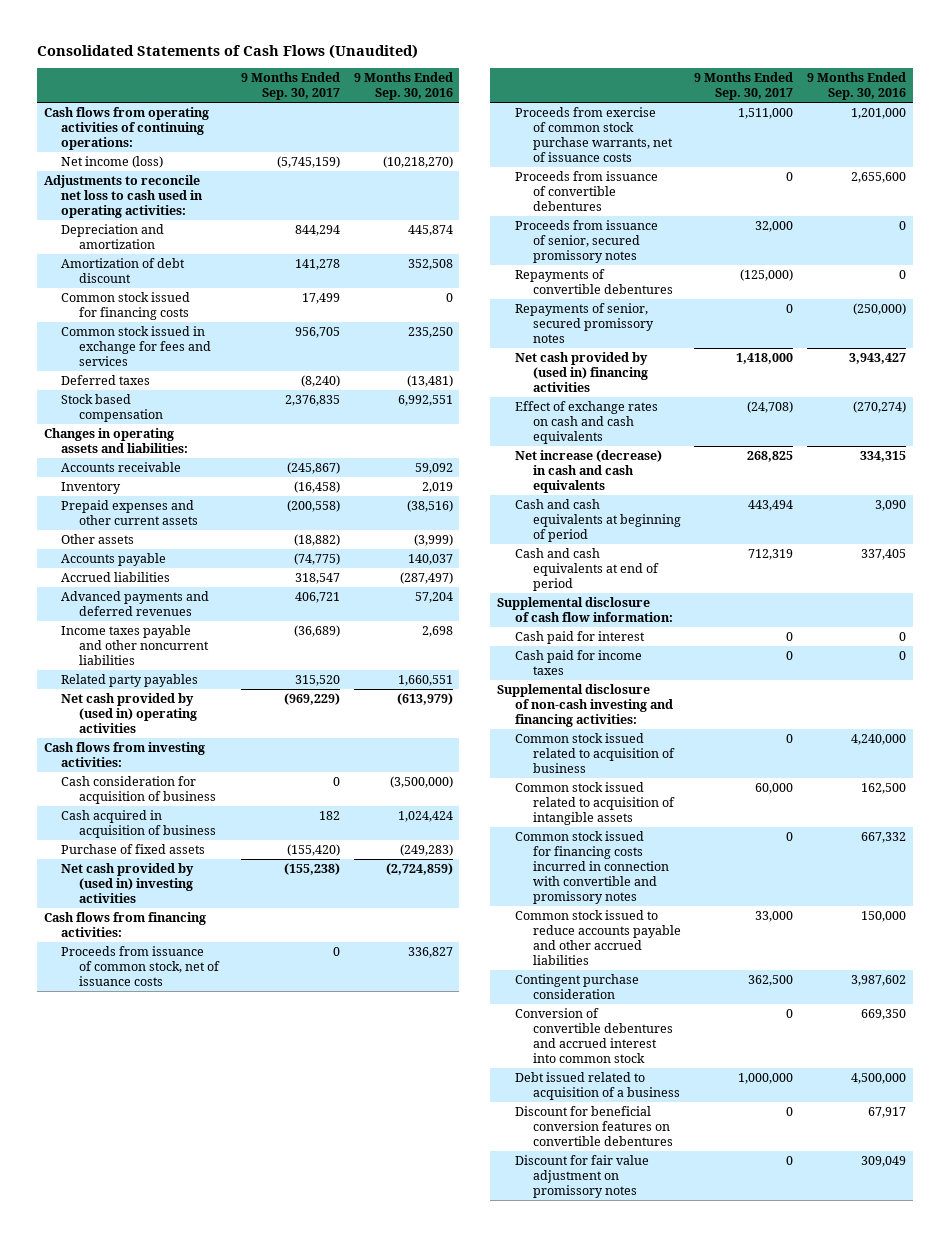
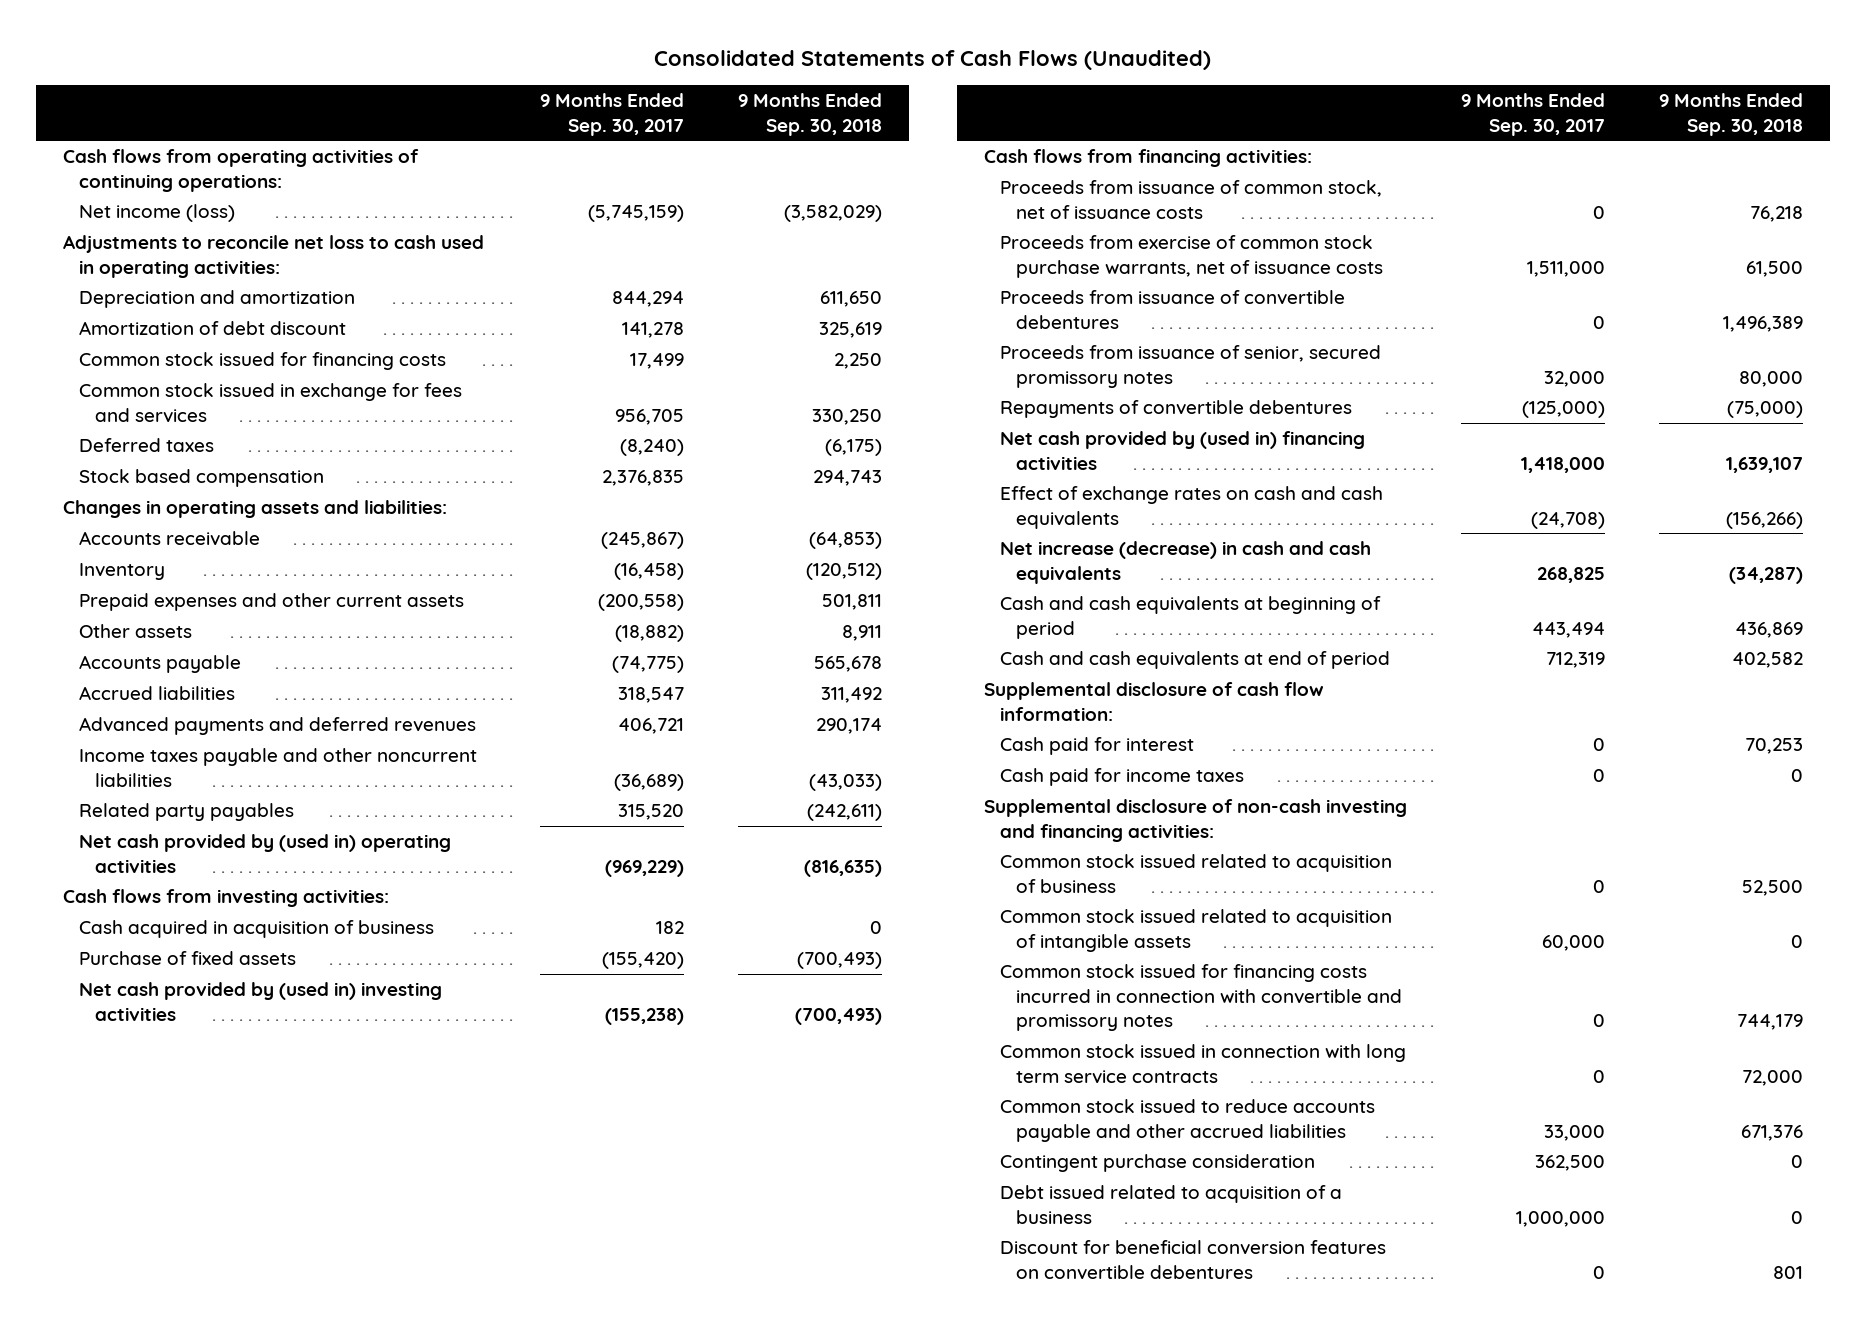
- | 9 Months Ended Sep. 30, 2017 | 9 Months Ended Sep. 30, 2016
+ | 9 Months Ended Sep. 30, 2017 | 9 Months Ended Sep. 30, 2018
- Cash consideration for acquisition of business | 0 | (3,500,000)
- Repayments of senior, secured promissory notes | 0 | (250,000)
+ Common stock issued in connection with long term service contracts | 0 | 72,000
- Conversion of convertible debentures and accrued interest into common stock | 0 | 669,350
- Discount for fair value adjustment on promissory notes | 0 | 309,049

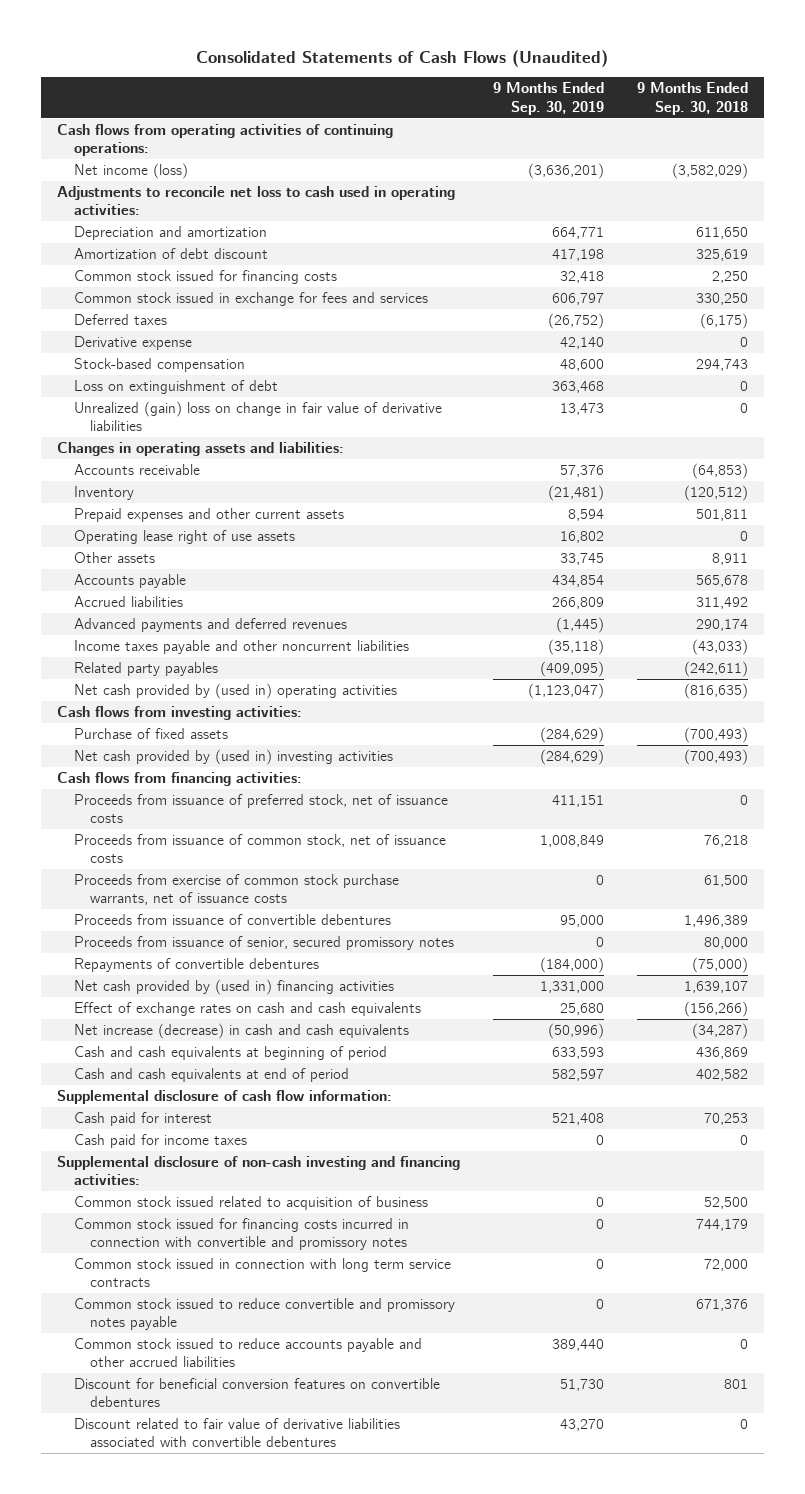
- | 9 Months Ended Sep. 30, 2017 | 9 Months Ended Sep. 30, 2018
+ | 9 Months Ended Sep. 30, 2019 | 9 Months Ended Sep. 30, 2018
- Stock based compensation | 2,376,835 | 294,743
+ Derivative expense | 42,140 | 0
+ Stock-based compensation | 48,600 | 294,743
+ Loss on extinguishment of debt | 363,468 | 0
+ Unrealized (gain) loss on change in fair value of derivative liabilities | 13,473 | 0
+ Operating lease right of use assets | 16,802 | 0
- Cash acquired in acquisition of business | 182 | 0
+ Proceeds from issuance of preferred stock, net of issuance costs | 411,151 | 0
- Common stock issued related to acquisition of intangible assets | 60,000 | 0
- Common stock issued to reduce accounts payable and other accrued liabilities | 33,000 | 671,376
- Contingent purchase consideration | 362,500 | 0
- Debt issued related to acquisition of a business | 1,000,000 | 0
+ Common stock issued to reduce convertible and promissory notes payable | 0 | 671,376
+ Common stock issued to reduce accounts payable and other accrued liabilities | 389,440 | 0
+ Discount related to fair value of derivative liabilities associated with convertible debentures | 43,270 | 0

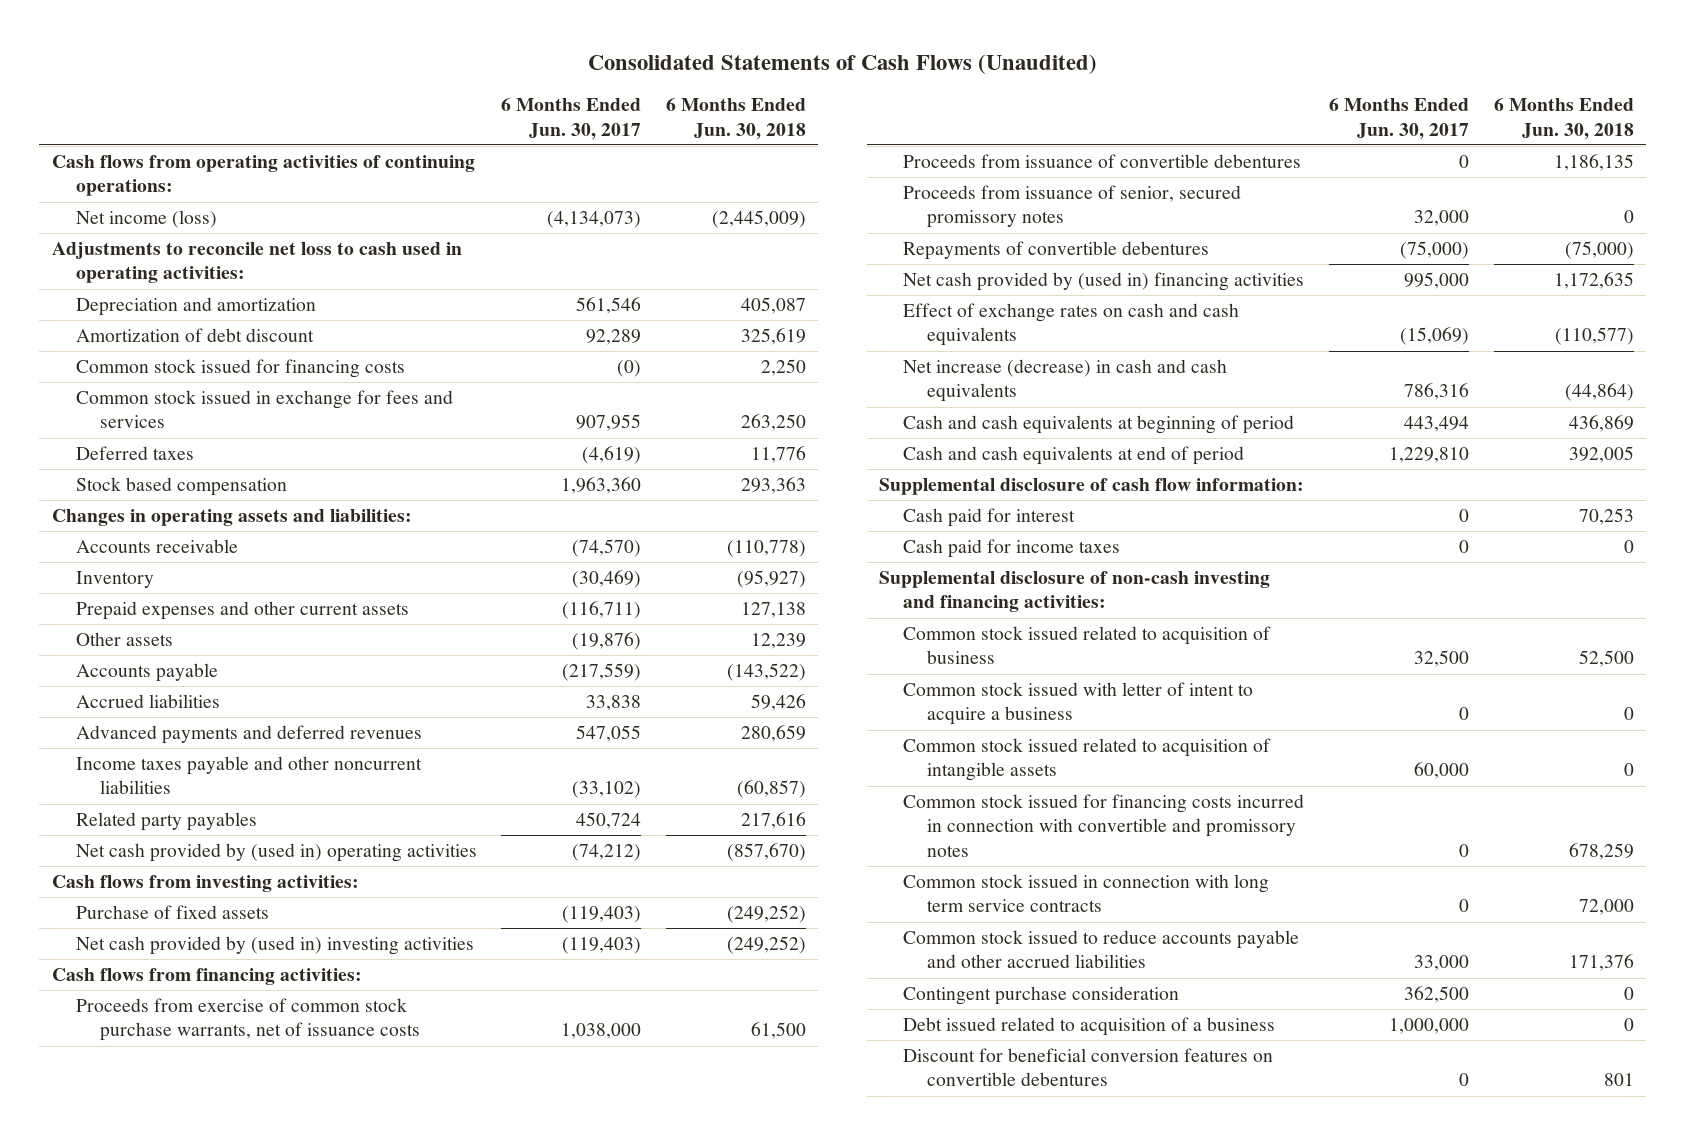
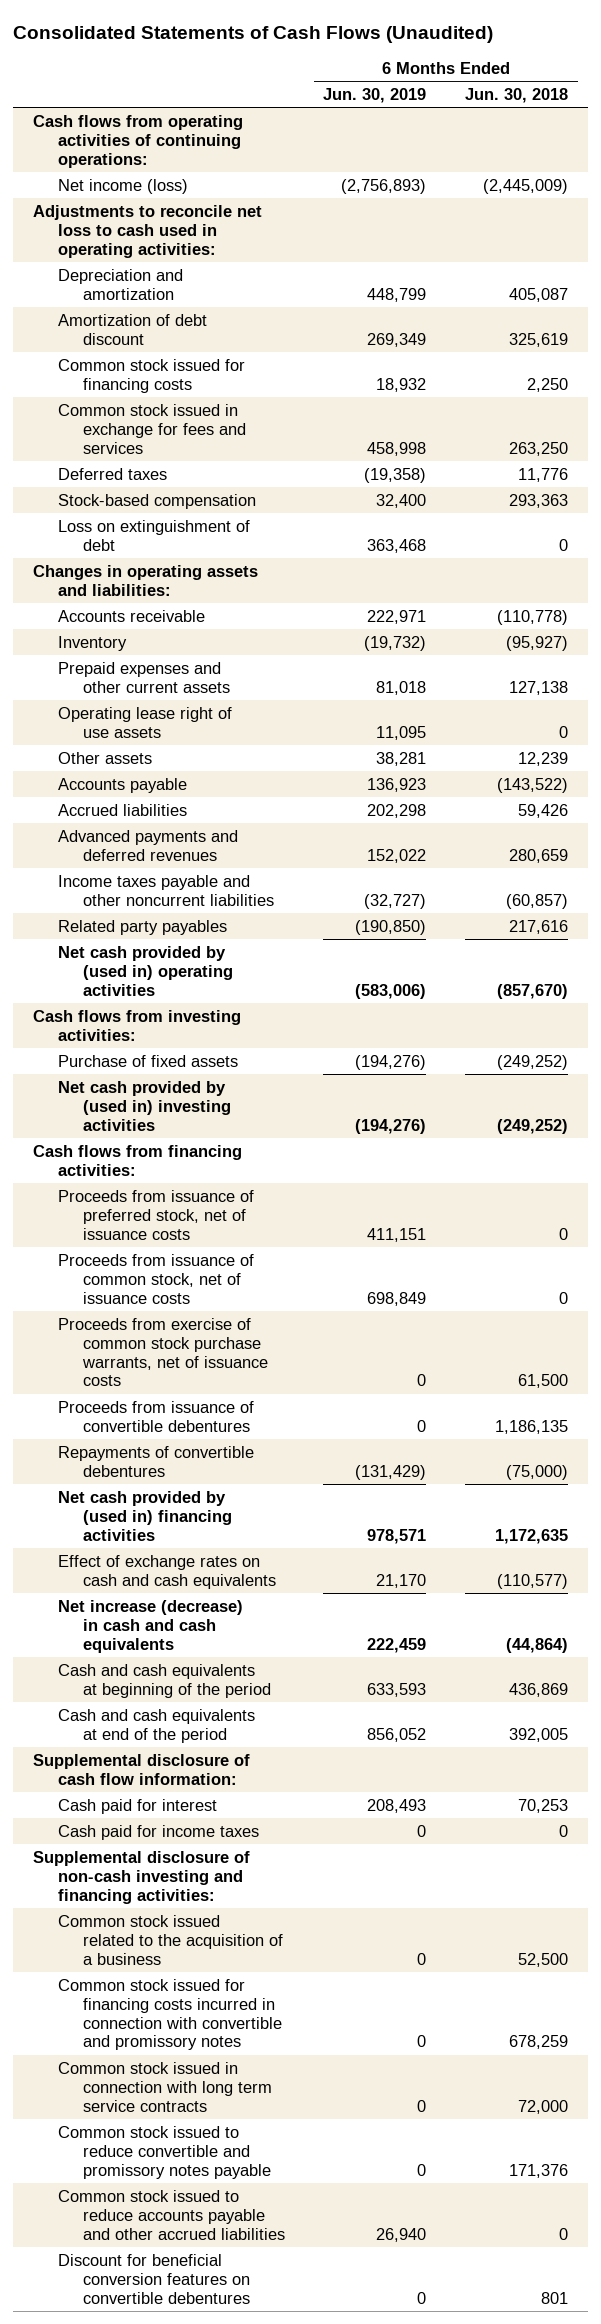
- | 6 Months Ended Jun. 30, 2017 | 6 Months Ended Jun. 30, 2018
+ | 6 Months Ended Jun. 30, 2019 | 6 Months Ended Jun. 30, 2018
- Stock based compensation | 1,963,360 | 293,363
+ Stock-based compensation | 32,400 | 293,363
+ Loss on extinguishment of debt | 363,468 | 0
+ Operating lease right of use assets | 11,095 | 0
+ Proceeds from issuance of preferred stock, net of issuance costs | 411,151 | 0
+ Proceeds from issuance of common stock, net of issuance costs | 698,849 | 0
- Proceeds from issuance of senior, secured promissory notes | 32,000 | 0
- Cash and cash equivalents at beginning of period | 443,494 | 436,869
- Cash and cash equivalents at end of period | 1,229,810 | 392,005
+ Cash and cash equivalents at beginning of the period | 633,593 | 436,869
+ Cash and cash equivalents at end of the period | 856,052 | 392,005
- Common stock issued related to acquisition of business | 32,500 | 52,500
- Common stock issued with letter of intent to acquire a business | 0 | 0
- Common stock issued related to acquisition of intangible assets | 60,000 | 0
+ Common stock issued related to the acquisition of a business | 0 | 52,500
- Common stock issued to reduce accounts payable and other accrued liabilities | 33,000 | 171,376
- Contingent purchase consideration | 362,500 | 0
- Debt issued related to acquisition of a business | 1,000,000 | 0
+ Common stock issued to reduce convertible and promissory notes payable | 0 | 171,376
+ Common stock issued to reduce accounts payable and other accrued liabilities | 26,940 | 0

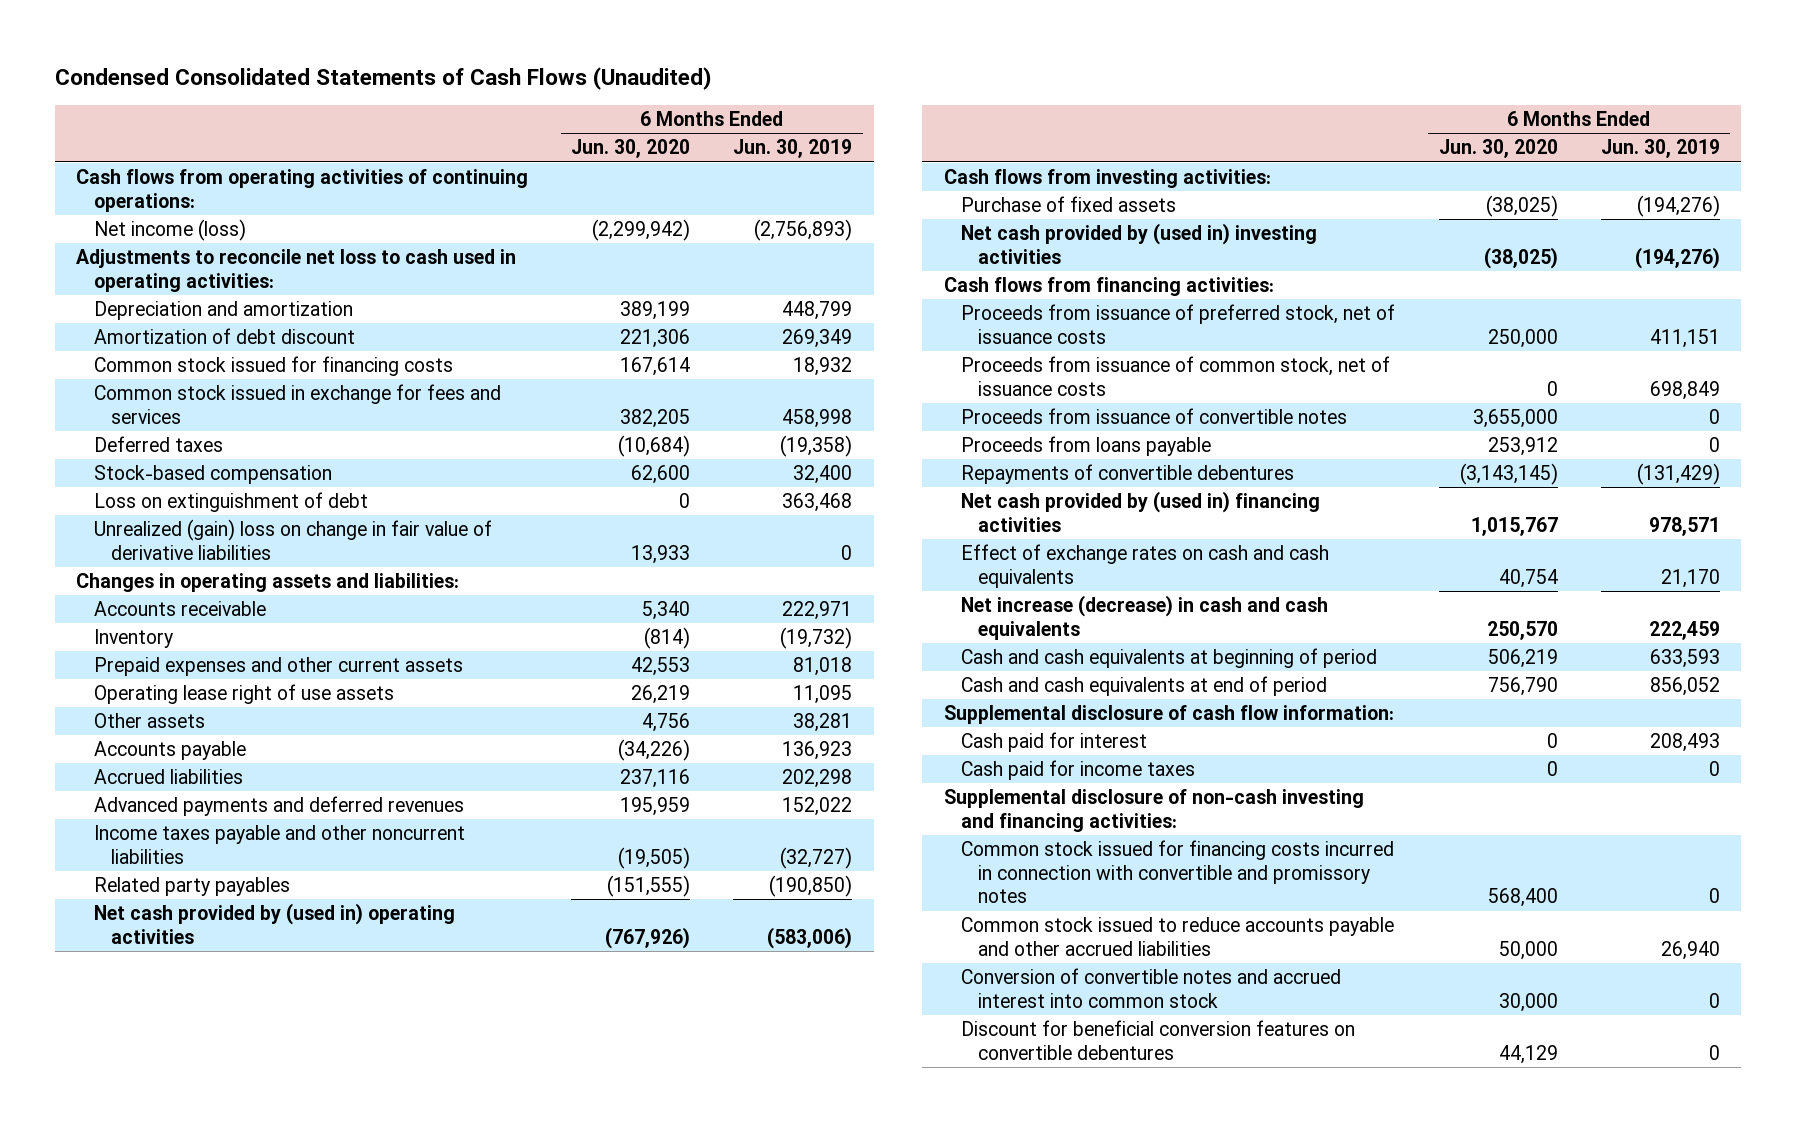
- Consolidated Statements of Cash Flows (Unaudited)
+ Condensed Consolidated Statements of Cash Flows (Unaudited)
- | 6 Months Ended Jun. 30, 2019 | 6 Months Ended Jun. 30, 2018
+ | 6 Months Ended Jun. 30, 2020 | 6 Months Ended Jun. 30, 2019
+ Unrealized (gain) loss on change in fair value of derivative liabilities | 13,933 | 0
- Proceeds from exercise of common stock purchase warrants, net of issuance costs | 0 | 61,500
- Proceeds from issuance of convertible debentures | 0 | 1,186,135
+ Proceeds from issuance of convertible notes | 3,655,000 | 0
+ Proceeds from loans payable | 253,912 | 0
- Cash and cash equivalents at beginning of the period | 633,593 | 436,869
- Cash and cash equivalents at end of the period | 856,052 | 392,005
+ Cash and cash equivalents at beginning of period | 506,219 | 633,593
+ Cash and cash equivalents at end of period | 756,790 | 856,052
- Common stock issued related to the acquisition of a business | 0 | 52,500
- Common stock issued in connection with long term service contracts | 0 | 72,000
- Common stock issued to reduce convertible and promissory notes payable | 0 | 171,376
+ Conversion of convertible notes and accrued interest into common stock | 30,000 | 0

